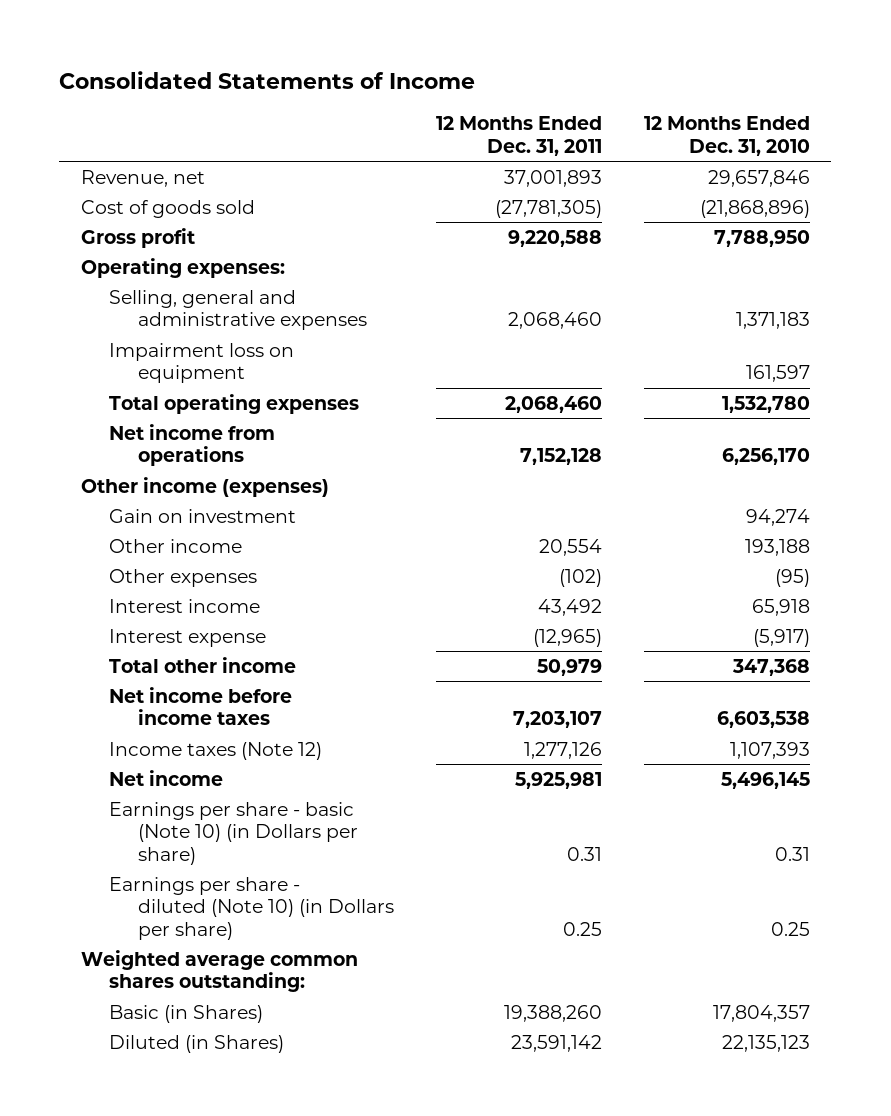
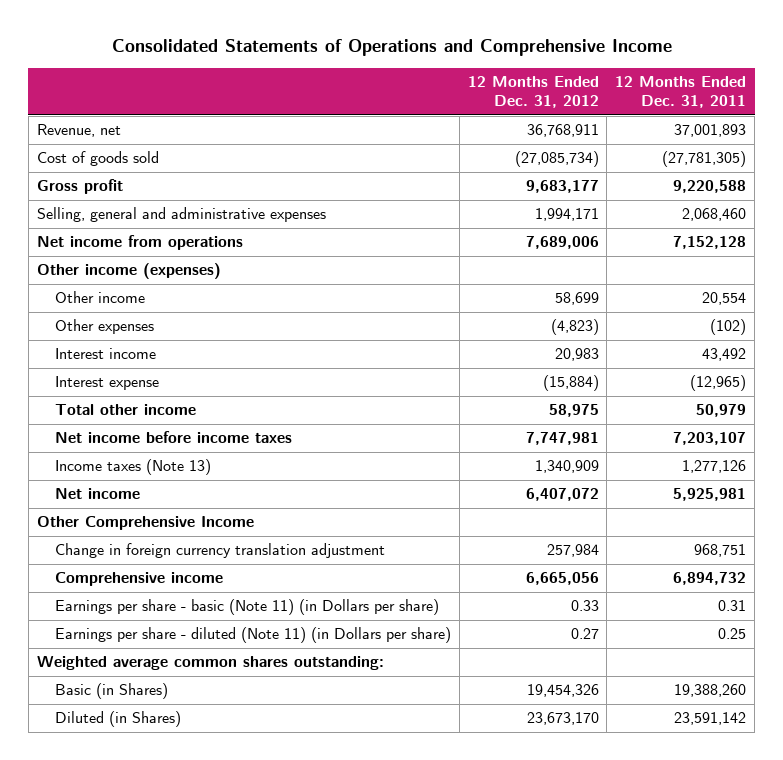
- Consolidated Statements of Income
+ Consolidated Statements of Operations and Comprehensive Income
- | 12 Months Ended Dec. 31, 2011 | 12 Months Ended Dec. 31, 2010
+ | 12 Months Ended Dec. 31, 2012 | 12 Months Ended Dec. 31, 2011
- Operating expenses:
- Impairment loss on equipment | | 161,597
- Total operating expenses | 2,068,460 | 1,532,780
- Gain on investment | | 94,274
- Income taxes (Note 12) | 1,277,126 | 1,107,393
+ Income taxes (Note 13) | 1,340,909 | 1,277,126
- Earnings per share - basic (Note 10) (in Dollars per share) | 0.31 | 0.31
- Earnings per share - diluted (Note 10) (in Dollars per share) | 0.25 | 0.25
+ Other Comprehensive Income
+ Change in foreign currency translation adjustment | 257,984 | 968,751
+ Comprehensive income | 6,665,056 | 6,894,732
+ Earnings per share - basic (Note 11) (in Dollars per share) | 0.33 | 0.31
+ Earnings per share - diluted (Note 11) (in Dollars per share) | 0.27 | 0.25

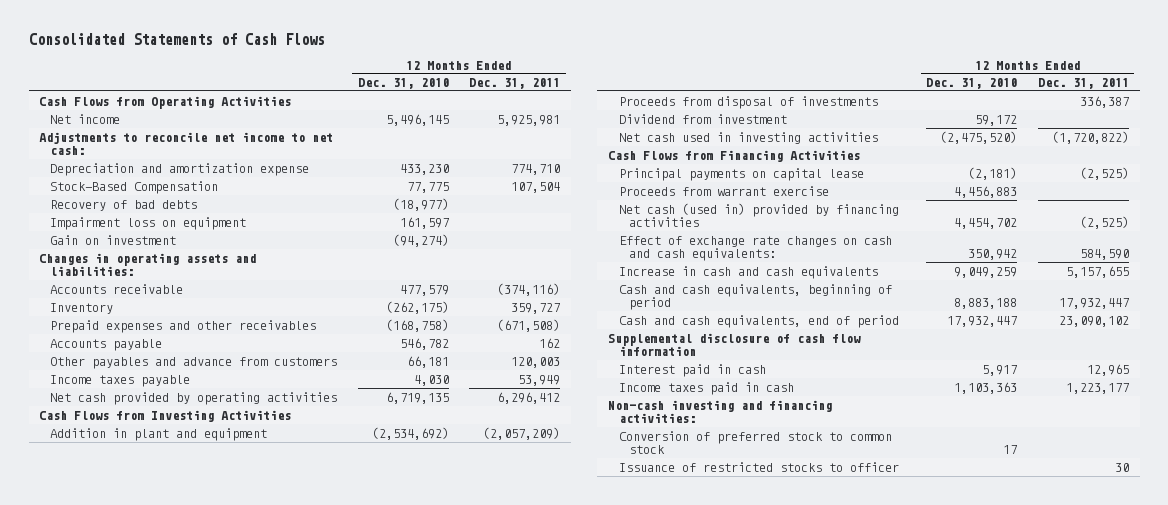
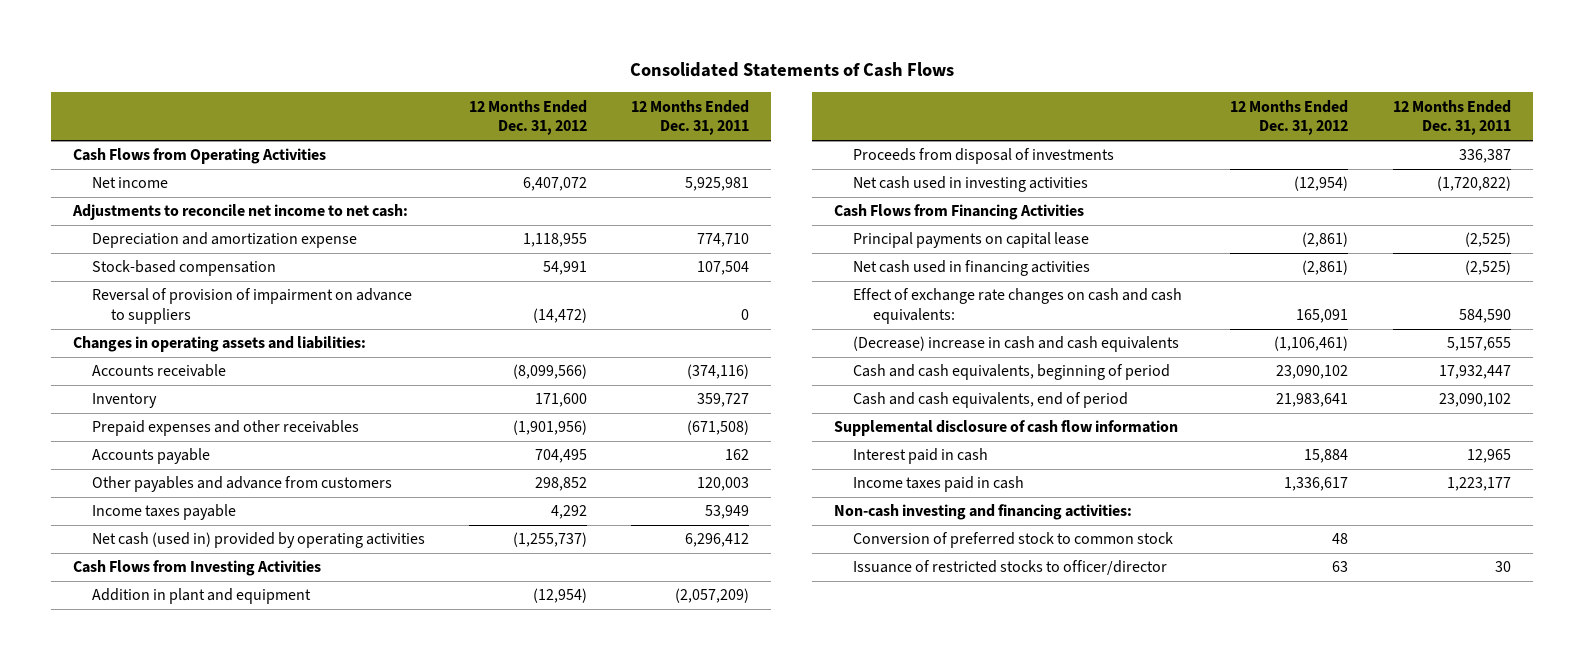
- | 12 Months Ended Dec. 31, 2010 | 12 Months Ended Dec. 31, 2011
+ | 12 Months Ended Dec. 31, 2012 | 12 Months Ended Dec. 31, 2011
- Stock-Based Compensation | 77,775 | 107,504
- Recovery of bad debts | (18,977) |
- Impairment loss on equipment | 161,597 |
- Gain on investment | (94,274) |
+ Stock-based compensation | 54,991 | 107,504
+ Reversal of provision of impairment on advance to suppliers | (14,472) | 0
- Net cash provided by operating activities | 6,719,135 | 6,296,412
+ Net cash (used in) provided by operating activities | (1,255,737) | 6,296,412
- Dividend from investment | 59,172 |
- Proceeds from warrant exercise | 4,456,883 |
- Net cash (used in) provided by financing activities | 4,454,702 | (2,525)
+ Net cash used in financing activities | (2,861) | (2,525)
- Increase in cash and cash equivalents | 9,049,259 | 5,157,655
+ (Decrease) increase in cash and cash equivalents | (1,106,461) | 5,157,655
- Issuance of restricted stocks to officer | | 30
+ Issuance of restricted stocks to officer/director | 63 | 30

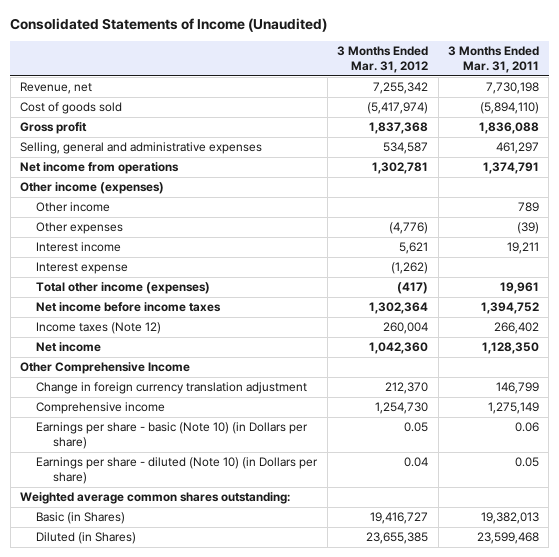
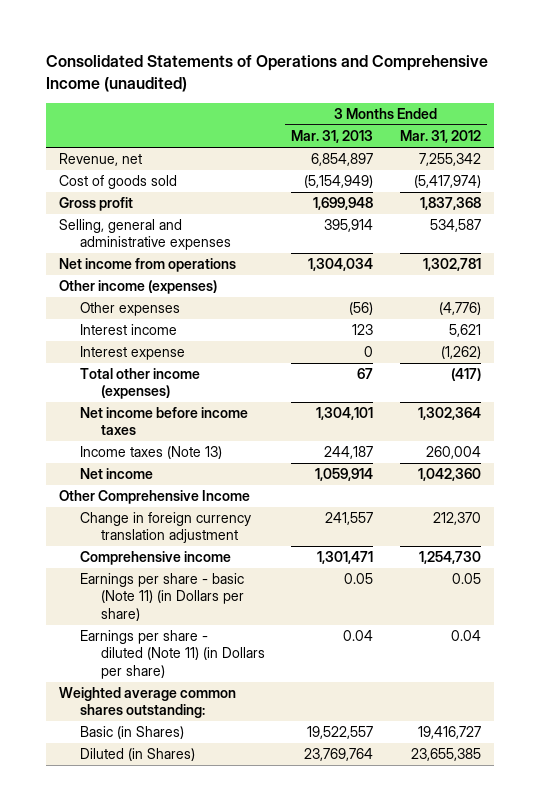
- Consolidated Statements of Income (Unaudited)
+ Consolidated Statements of Operations and Comprehensive Income (unaudited)
- | 3 Months Ended Mar. 31, 2012 | 3 Months Ended Mar. 31, 2011
+ | 3 Months Ended Mar. 31, 2013 | 3 Months Ended Mar. 31, 2012
- Other income | | 789
- Income taxes (Note 12) | 260,004 | 266,402
+ Income taxes (Note 13) | 244,187 | 260,004
- Earnings per share - basic (Note 10) (in Dollars per share) | 0.05 | 0.06
- Earnings per share - diluted (Note 10) (in Dollars per share) | 0.04 | 0.05
+ Earnings per share - basic (Note 11) (in Dollars per share) | 0.05 | 0.05
+ Earnings per share - diluted (Note 11) (in Dollars per share) | 0.04 | 0.04

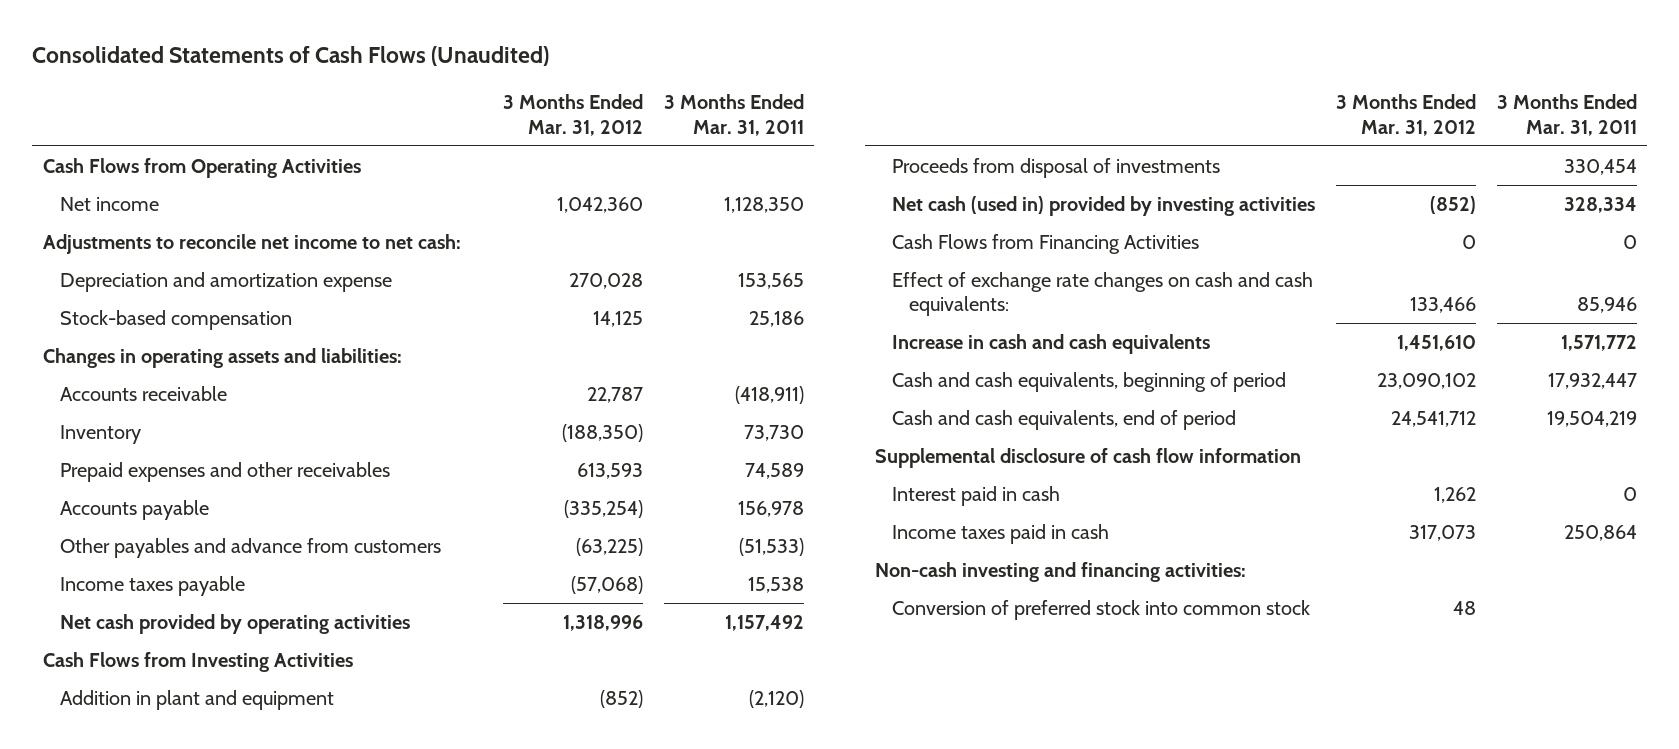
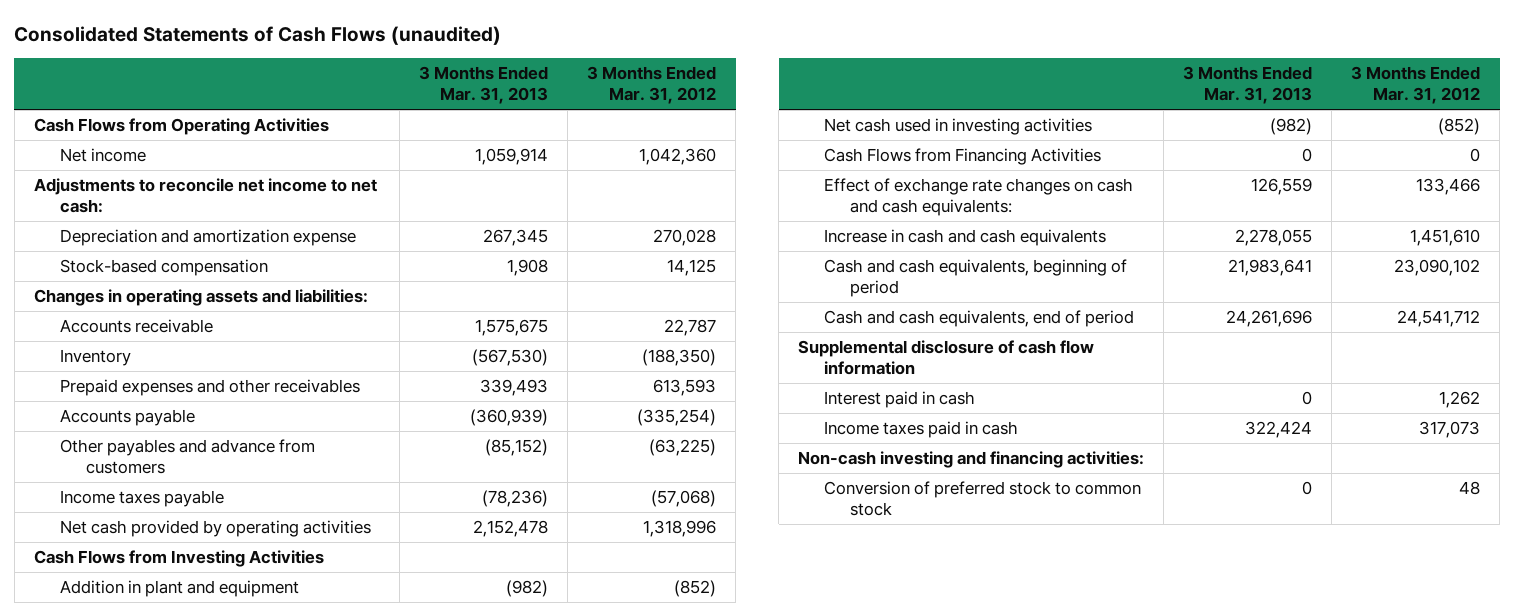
- Consolidated Statements of Cash Flows (Unaudited)
+ Consolidated Statements of Cash Flows (unaudited)
- | 3 Months Ended Mar. 31, 2012 | 3 Months Ended Mar. 31, 2011
+ | 3 Months Ended Mar. 31, 2013 | 3 Months Ended Mar. 31, 2012
- Proceeds from disposal of investments | | 330,454
- Net cash (used in) provided by investing activities | (852) | 328,334
+ Net cash used in investing activities | (982) | (852)
- Conversion of preferred stock into common stock | 48 |
+ Conversion of preferred stock to common stock | 0 | 48

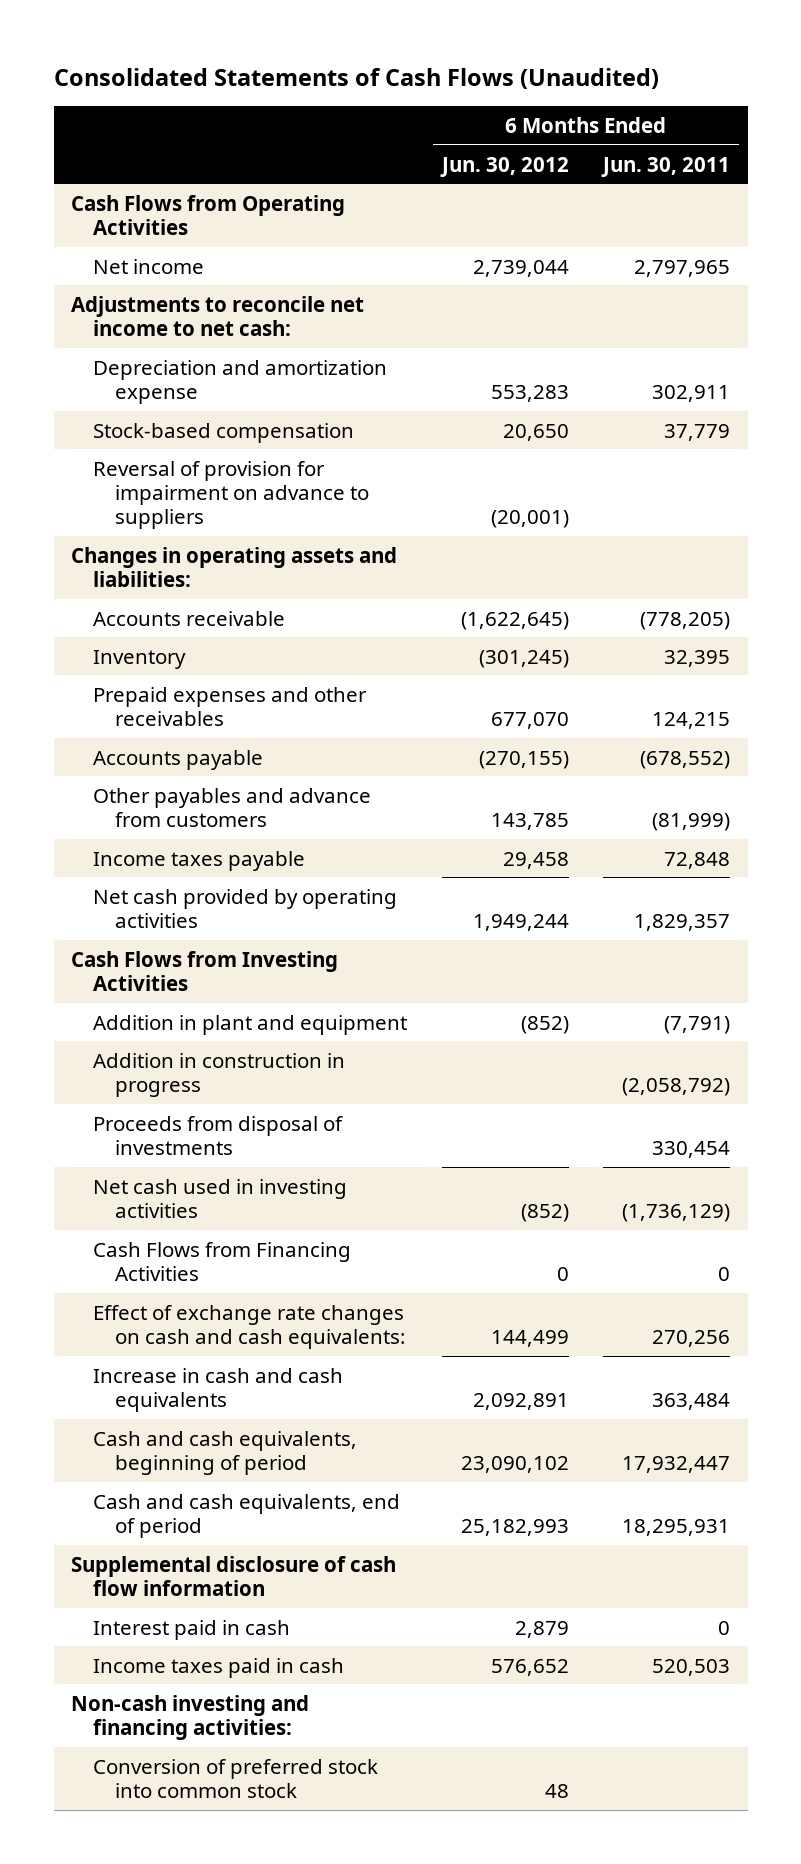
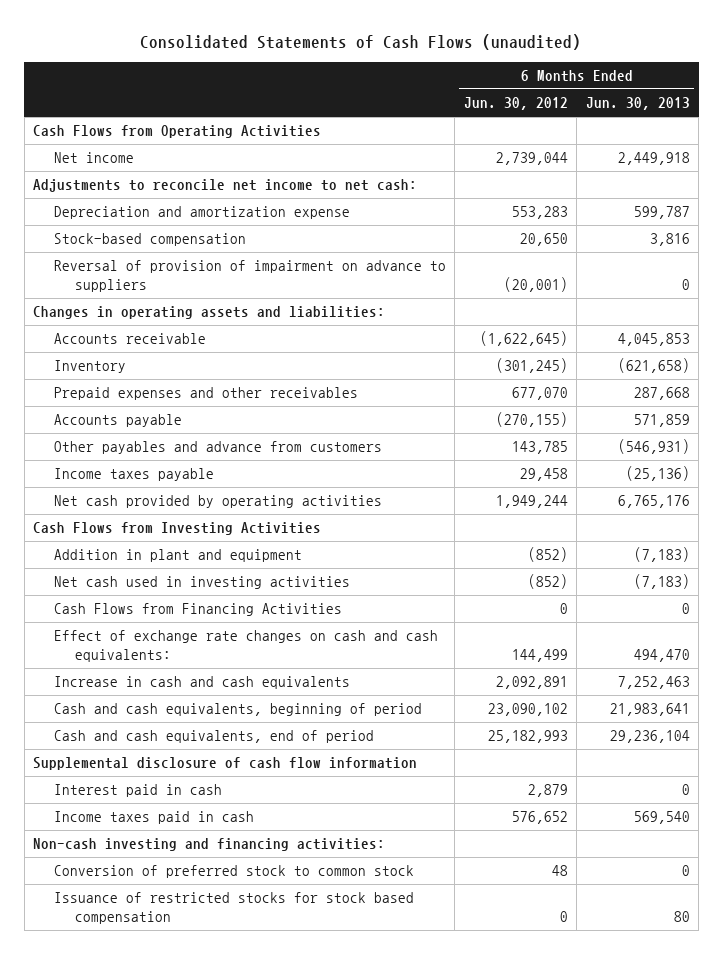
- Consolidated Statements of Cash Flows (Unaudited)
+ Consolidated Statements of Cash Flows (unaudited)
- | 6 Months Ended Jun. 30, 2012 | 6 Months Ended Jun. 30, 2011
+ | 6 Months Ended Jun. 30, 2012 | 6 Months Ended Jun. 30, 2013
- Reversal of provision for impairment on advance to suppliers | (20,001) |
+ Reversal of provision of impairment on advance to suppliers | (20,001) | 0
- Addition in construction in progress | | (2,058,792)
- Proceeds from disposal of investments | | 330,454
- Conversion of preferred stock into common stock | 48 |
+ Conversion of preferred stock to common stock | 48 | 0
+ Issuance of restricted stocks for stock based compensation | 0 | 80

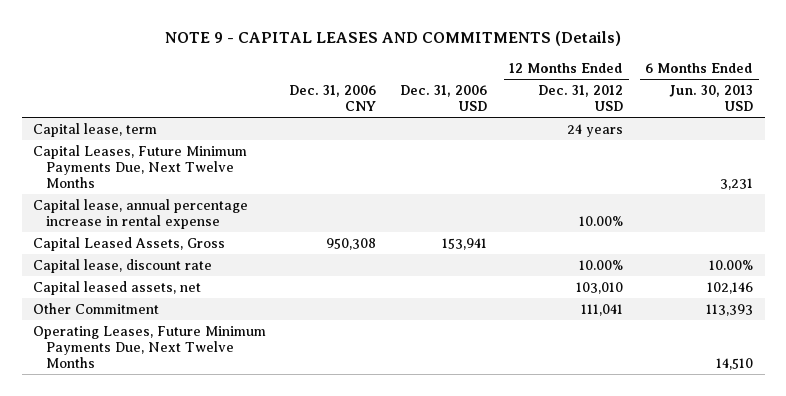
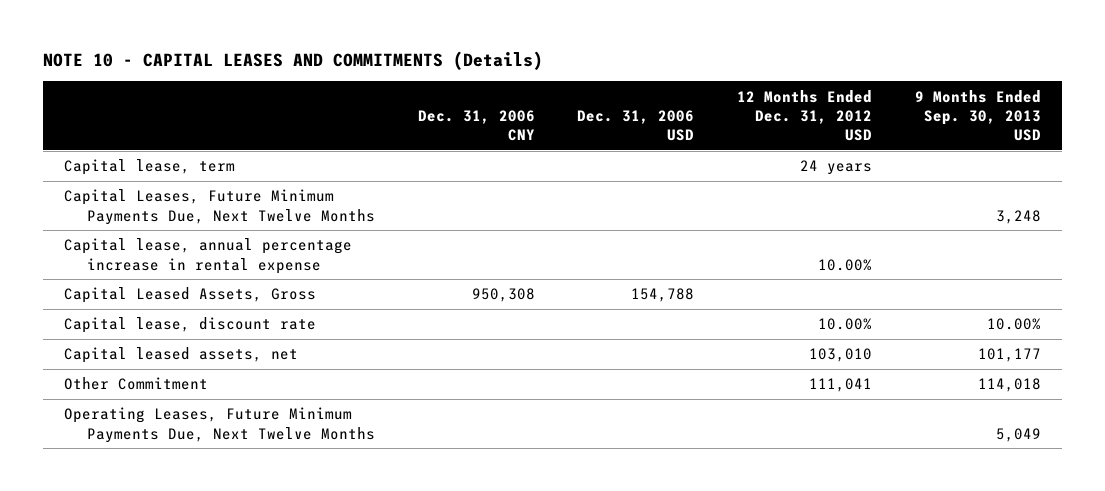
- NOTE 9 - CAPITAL LEASES AND COMMITMENTS (Details)
+ NOTE 10 - CAPITAL LEASES AND COMMITMENTS (Details)
- | Dec. 31, 2006 CNY | Dec. 31, 2006 USD | 12 Months Ended Dec. 31, 2012 USD | 6 Months Ended Jun. 30, 2013 USD
+ | Dec. 31, 2006 CNY | Dec. 31, 2006 USD | 12 Months Ended Dec. 31, 2012 USD | 9 Months Ended Sep. 30, 2013 USD
- Capital Leased Assets, Gross | 950,308 | 153,941 | |
+ Capital Leased Assets, Gross | 950,308 | 154,788 | |

